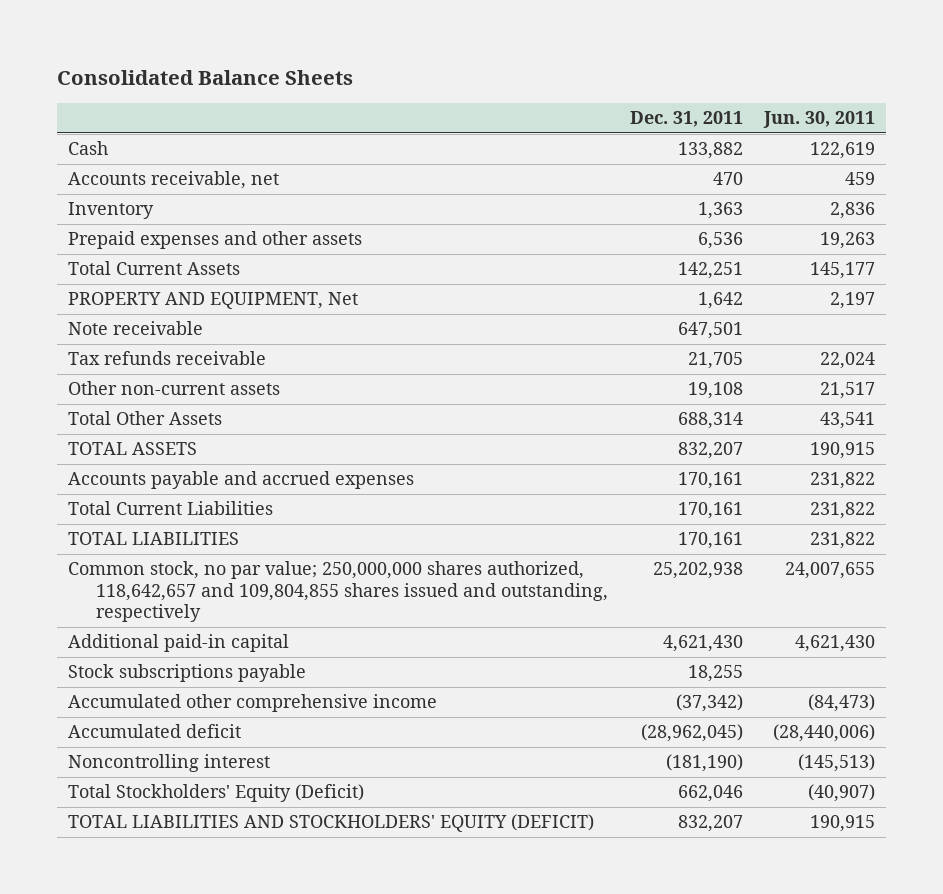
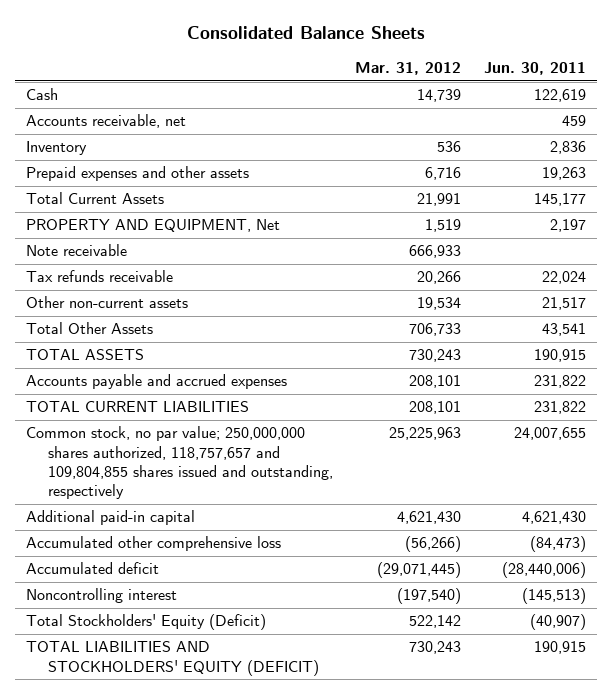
- | Dec. 31, 2011 | Jun. 30, 2011
+ | Mar. 31, 2012 | Jun. 30, 2011
- Total Current Liabilities | 170,161 | 231,822
- TOTAL LIABILITIES | 170,161 | 231,822
- Common stock, no par value; 250,000,000 shares authorized, 118,642,657 and 109,804,855 shares issued and outstanding, respectively | 25,202,938 | 24,007,655
+ TOTAL CURRENT LIABILITIES | 208,101 | 231,822
+ Common stock, no par value; 250,000,000 shares authorized, 118,757,657 and 109,804,855 shares issued and outstanding, respectively | 25,225,963 | 24,007,655
- Stock subscriptions payable | 18,255 |
- Accumulated other comprehensive income | (37,342) | (84,473)
+ Accumulated other comprehensive loss | (56,266) | (84,473)

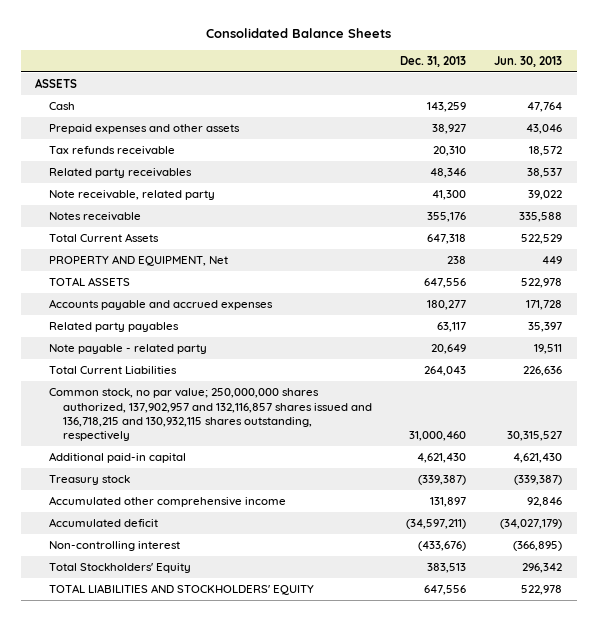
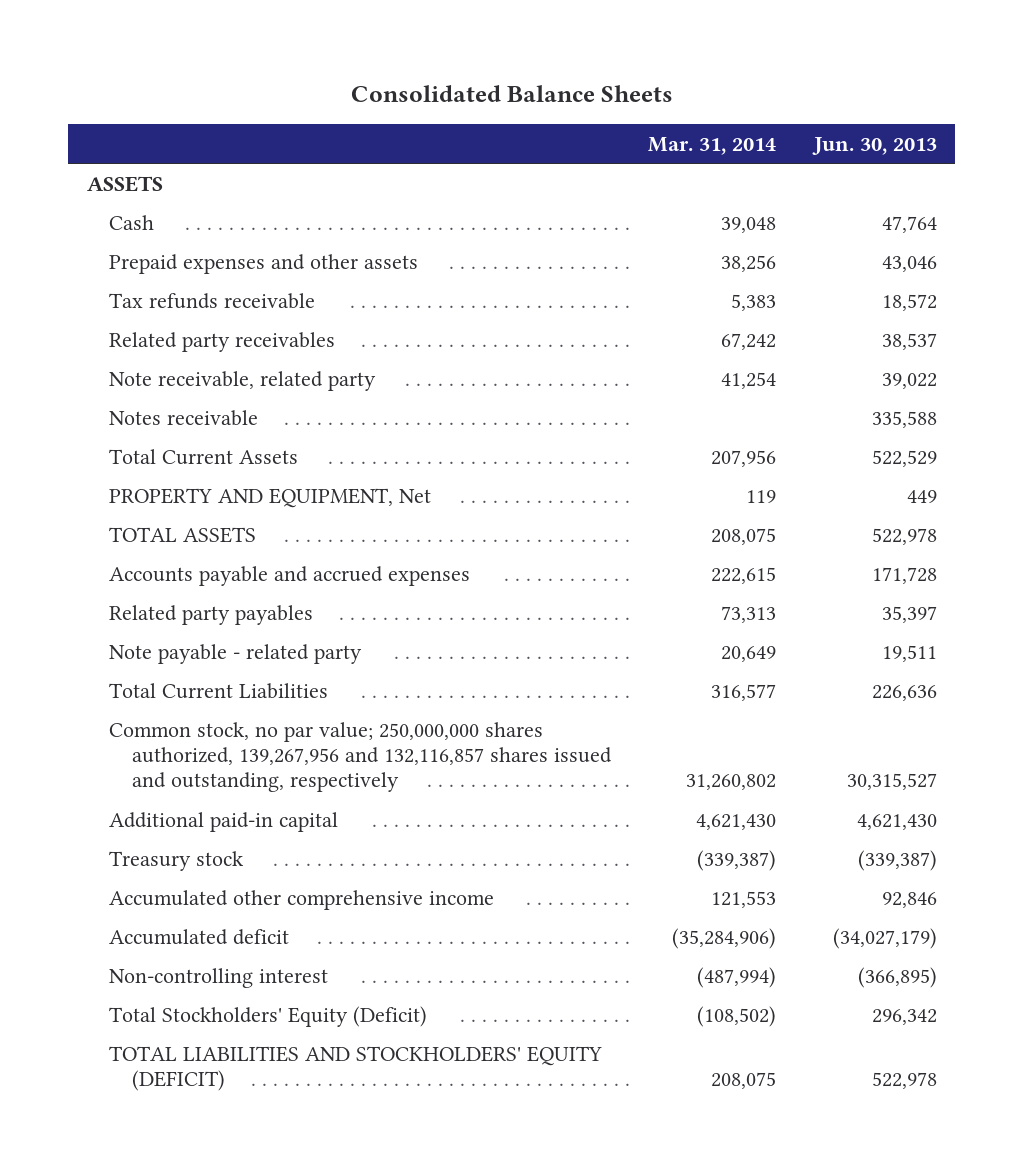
- | Dec. 31, 2013 | Jun. 30, 2013
+ | Mar. 31, 2014 | Jun. 30, 2013
- Common stock, no par value; 250,000,000 shares authorized, 137,902,957 and 132,116,857 shares issued and 136,718,215 and 130,932,115 shares outstanding, respectively | 31,000,460 | 30,315,527
+ Common stock, no par value; 250,000,000 shares authorized, 139,267,956 and 132,116,857 shares issued and outstanding, respectively | 31,260,802 | 30,315,527
- Total Stockholders' Equity | 383,513 | 296,342
- TOTAL LIABILITIES AND STOCKHOLDERS' EQUITY | 647,556 | 522,978
+ Total Stockholders' Equity (Deficit) | (108,502) | 296,342
+ TOTAL LIABILITIES AND STOCKHOLDERS' EQUITY (DEFICIT) | 208,075 | 522,978

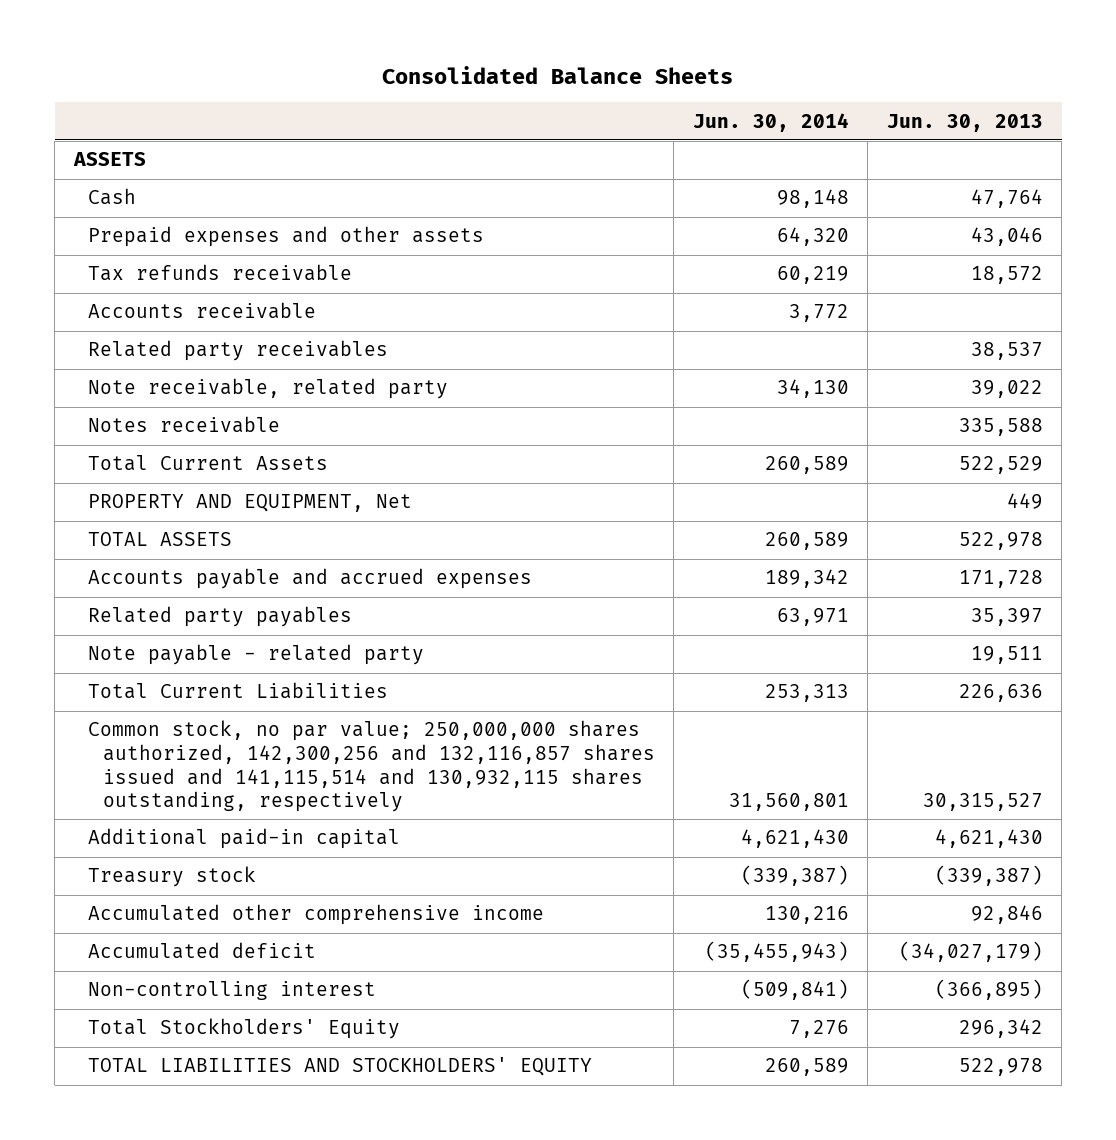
- | Mar. 31, 2014 | Jun. 30, 2013
+ | Jun. 30, 2014 | Jun. 30, 2013
+ Accounts receivable | 3,772 |
- Common stock, no par value; 250,000,000 shares authorized, 139,267,956 and 132,116,857 shares issued and outstanding, respectively | 31,260,802 | 30,315,527
+ Common stock, no par value; 250,000,000 shares authorized, 142,300,256 and 132,116,857 shares issued and 141,115,514 and 130,932,115 shares outstanding, respectively | 31,560,801 | 30,315,527
- Total Stockholders' Equity (Deficit) | (108,502) | 296,342
- TOTAL LIABILITIES AND STOCKHOLDERS' EQUITY (DEFICIT) | 208,075 | 522,978
+ Total Stockholders' Equity | 7,276 | 296,342
+ TOTAL LIABILITIES AND STOCKHOLDERS' EQUITY | 260,589 | 522,978

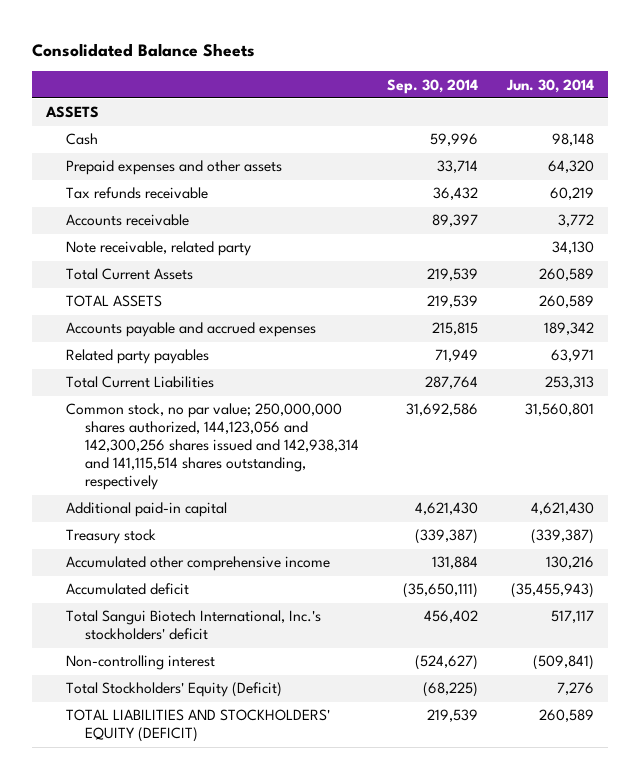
- | Jun. 30, 2014 | Jun. 30, 2013
+ | Sep. 30, 2014 | Jun. 30, 2014
- Related party receivables | | 38,537
- Notes receivable | | 335,588
- PROPERTY AND EQUIPMENT, Net | | 449
- Note payable - related party | | 19,511
- Common stock, no par value; 250,000,000 shares authorized, 142,300,256 and 132,116,857 shares issued and 141,115,514 and 130,932,115 shares outstanding, respectively | 31,560,801 | 30,315,527
+ Common stock, no par value; 250,000,000 shares authorized, 144,123,056 and 142,300,256 shares issued and 142,938,314 and 141,115,514 shares outstanding, respectively | 31,692,586 | 31,560,801
+ Total Sangui Biotech International, Inc.'s stockholders' deficit | 456,402 | 517,117
- Total Stockholders' Equity | 7,276 | 296,342
- TOTAL LIABILITIES AND STOCKHOLDERS' EQUITY | 260,589 | 522,978
+ Total Stockholders' Equity (Deficit) | (68,225) | 7,276
+ TOTAL LIABILITIES AND STOCKHOLDERS' EQUITY (DEFICIT) | 219,539 | 260,589

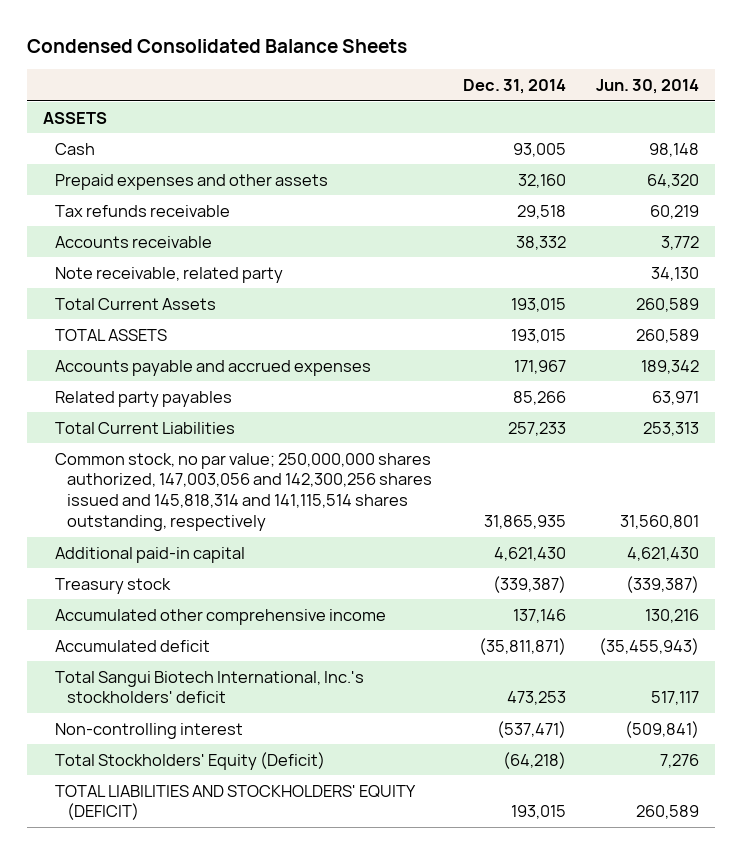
- Consolidated Balance Sheets
+ Condensed Consolidated Balance Sheets
- | Sep. 30, 2014 | Jun. 30, 2014
+ | Dec. 31, 2014 | Jun. 30, 2014
- Common stock, no par value; 250,000,000 shares authorized, 144,123,056 and 142,300,256 shares issued and 142,938,314 and 141,115,514 shares outstanding, respectively | 31,692,586 | 31,560,801
+ Common stock, no par value; 250,000,000 shares authorized, 147,003,056 and 142,300,256 shares issued and 145,818,314 and 141,115,514 shares outstanding, respectively | 31,865,935 | 31,560,801

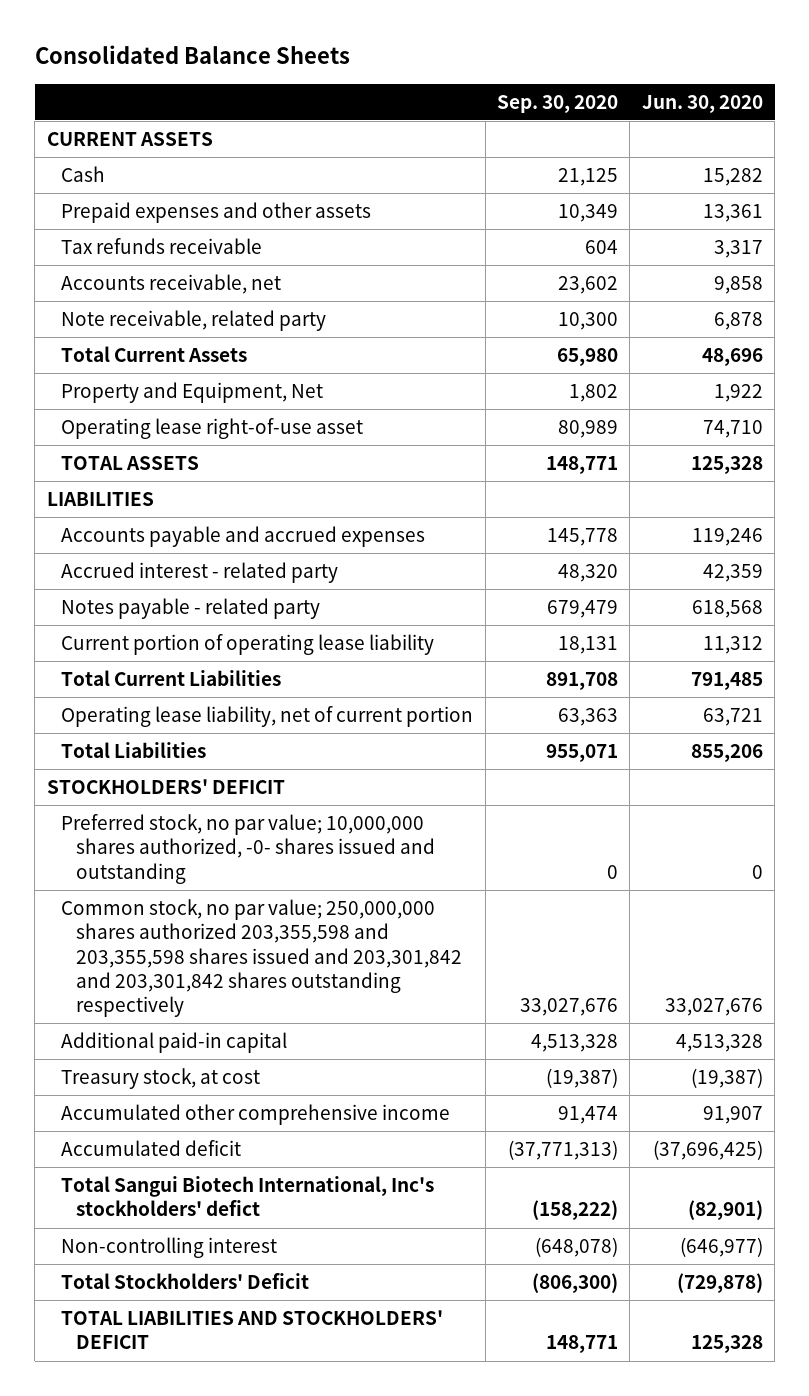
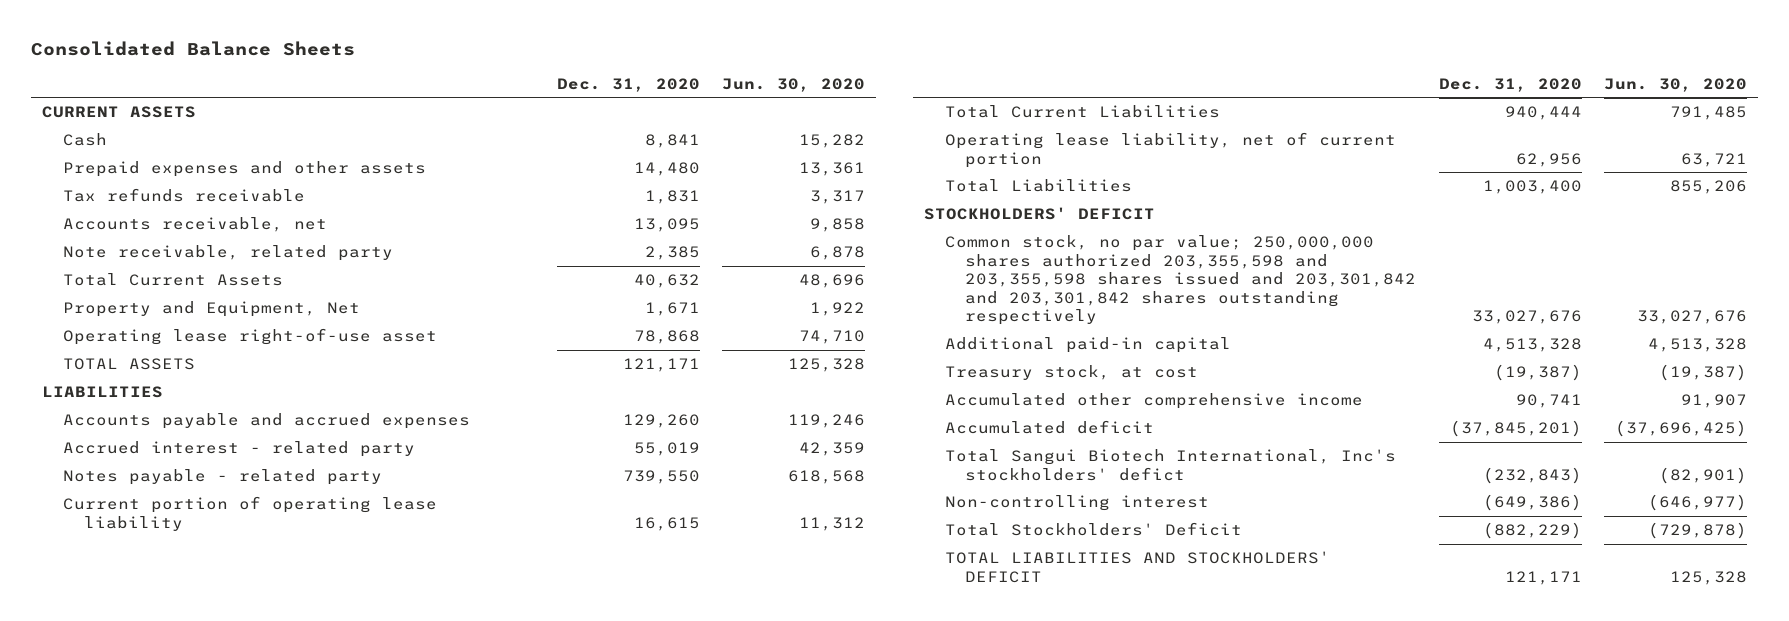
- | Sep. 30, 2020 | Jun. 30, 2020
+ | Dec. 31, 2020 | Jun. 30, 2020
- Preferred stock, no par value; 10,000,000 shares authorized, -0- shares issued and outstanding | 0 | 0

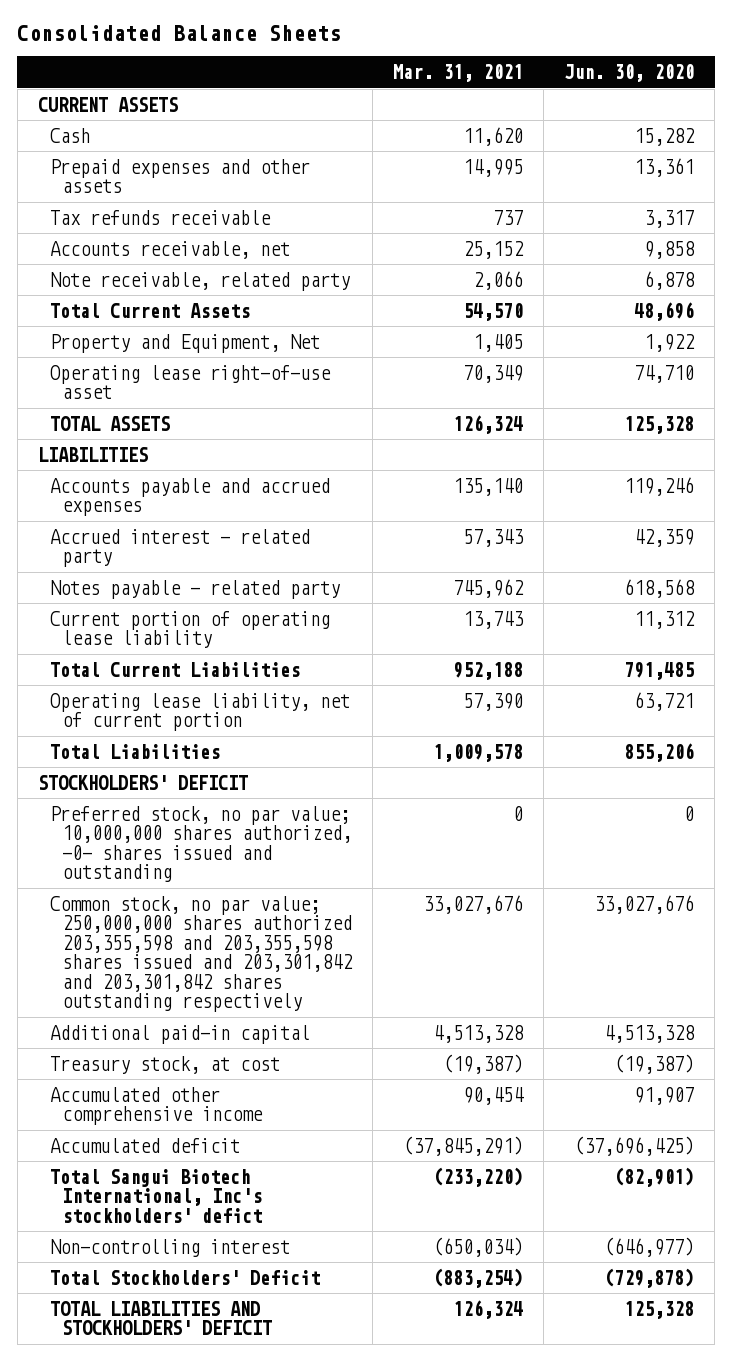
- | Dec. 31, 2020 | Jun. 30, 2020
+ | Mar. 31, 2021 | Jun. 30, 2020
+ Preferred stock, no par value; 10,000,000 shares authorized, -0- shares issued and outstanding | 0 | 0

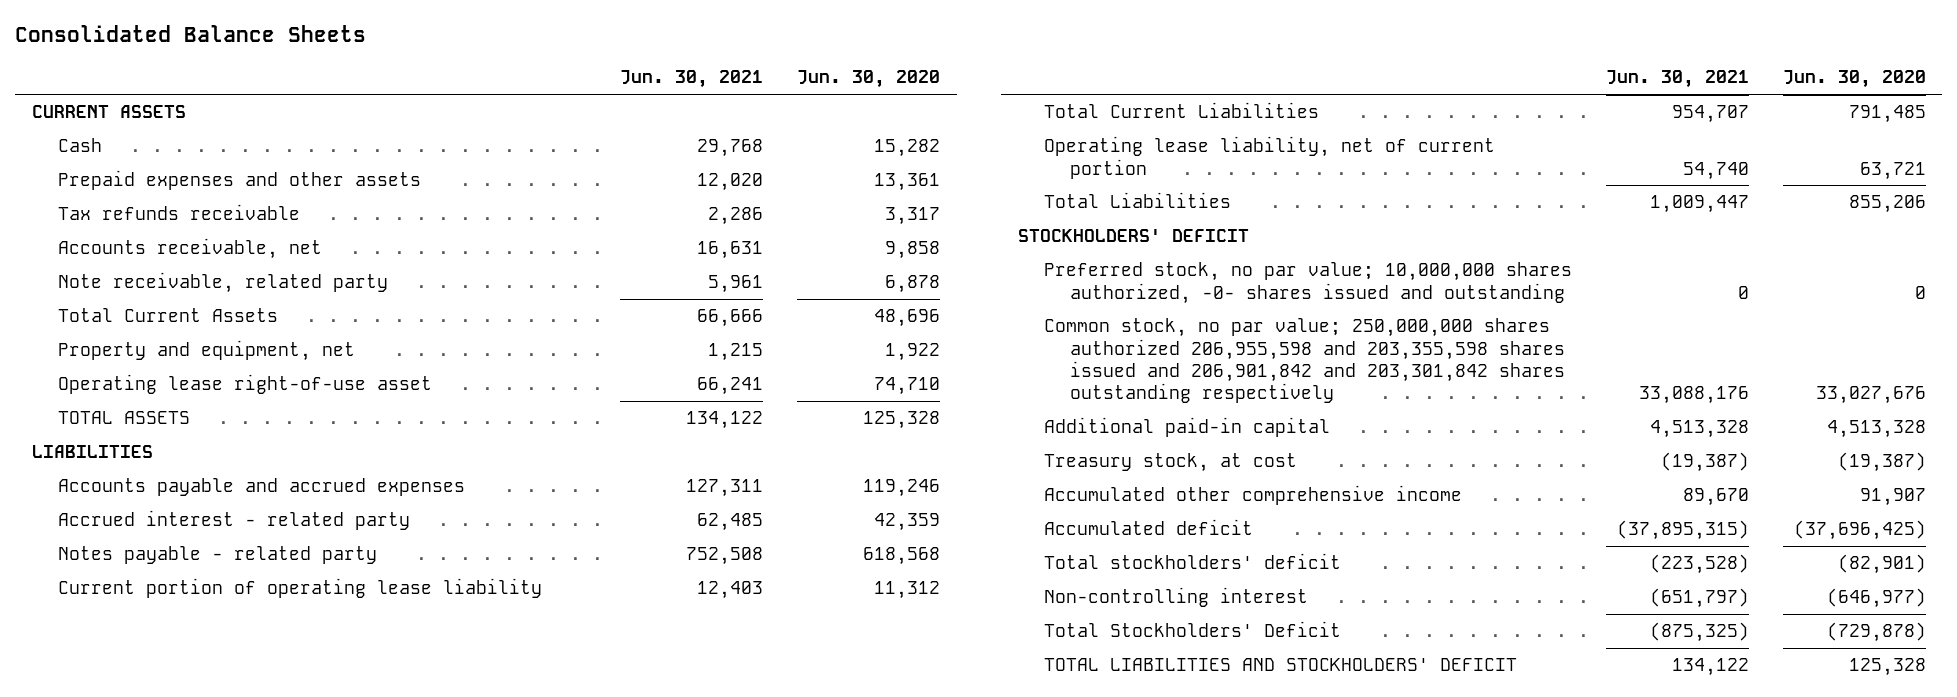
- | Mar. 31, 2021 | Jun. 30, 2020
+ | Jun. 30, 2021 | Jun. 30, 2020
- Property and Equipment, Net | 1,405 | 1,922
+ Property and equipment, net | 1,215 | 1,922
- Common stock, no par value; 250,000,000 shares authorized 203,355,598 and 203,355,598 shares issued and 203,301,842 and 203,301,842 shares outstanding respectively | 33,027,676 | 33,027,676
+ Common stock, no par value; 250,000,000 shares authorized 206,955,598 and 203,355,598 shares issued and 206,901,842 and 203,301,842 shares outstanding respectively | 33,088,176 | 33,027,676
- Total Sangui Biotech International, Inc's stockholders' defict | (233,220) | (82,901)
+ Total stockholders' deficit | (223,528) | (82,901)

